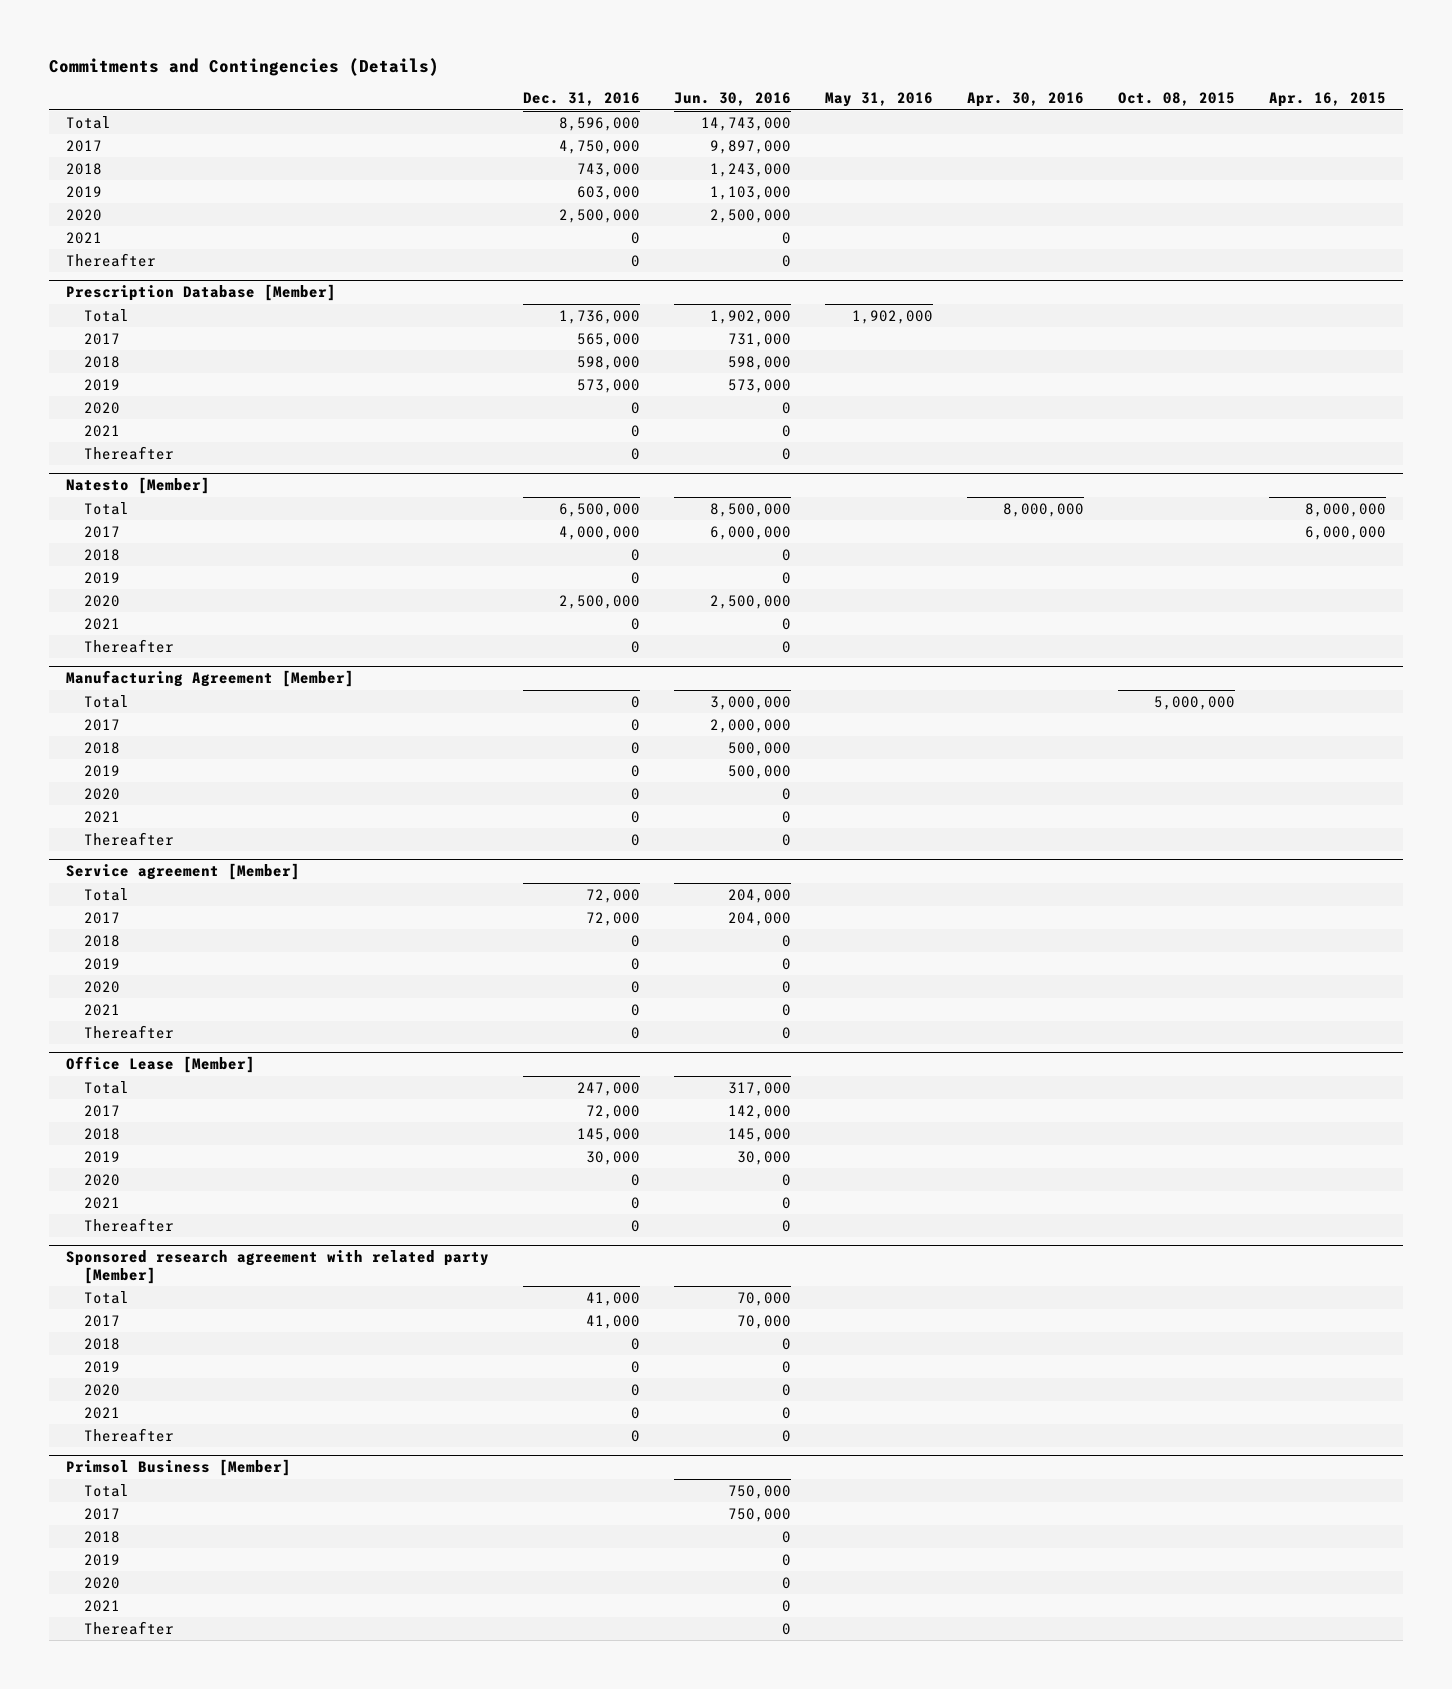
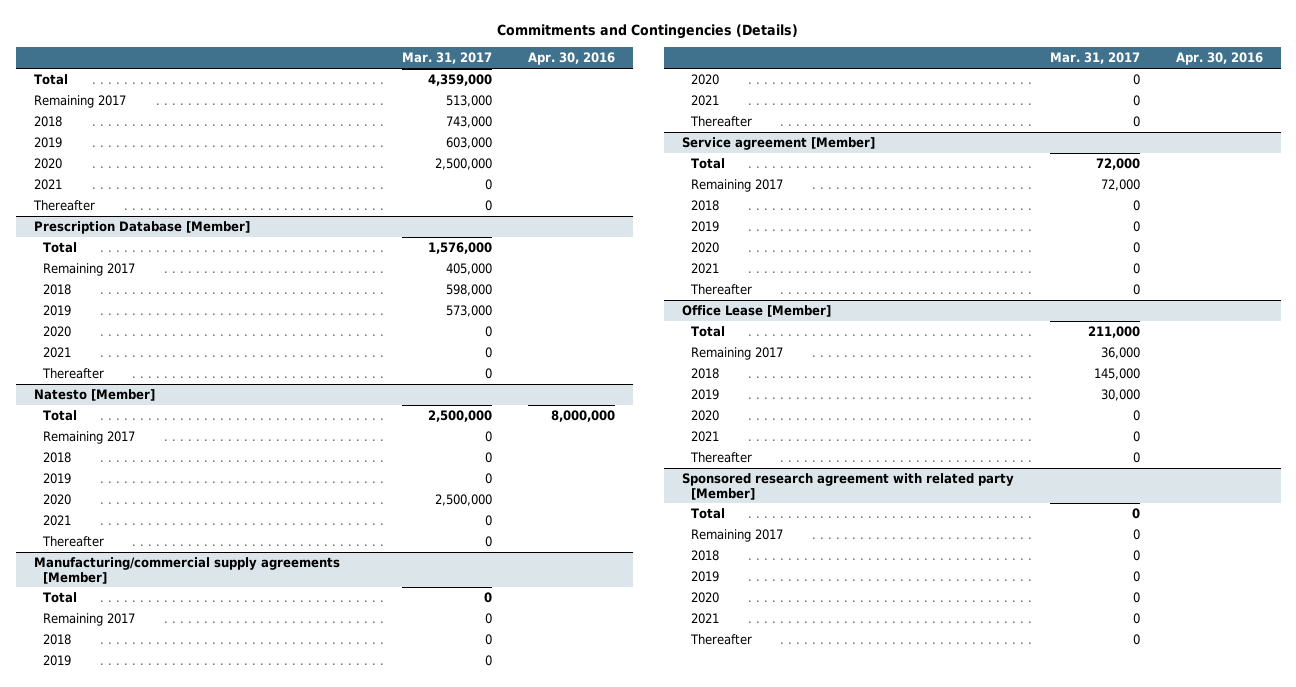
- | Dec. 31, 2016 | Jun. 30, 2016 | May 31, 2016 | Apr. 30, 2016 | Oct. 08, 2015 | Apr. 16, 2015
+ | Mar. 31, 2017 | Apr. 30, 2016
- 2017 | 4,750,000 | 9,897,000 | | | |
+ Remaining 2017 | 513,000 |
@ Prescription Database [Member]
- 2017 | 565,000 | 731,000 | | | |
+ Remaining 2017 | 405,000 |
@ Natesto [Member]
- 2017 | 4,000,000 | 6,000,000 | | | | 6,000,000
+ Remaining 2017 | 0 |
- Manufacturing Agreement [Member]
- Total | 0 | 3,000,000 | | | 5,000,000 |
- 2017 | 0 | 2,000,000 | | | |
- 2018 | 0 | 500,000 | | | |
- 2019 | 0 | 500,000 | | | |
- 2020 | 0 | 0 | | | |
- 2021 | 0 | 0 | | | |
- Thereafter | 0 | 0 | | | |
+ Manufacturing/commercial supply agreements [Member]
+ Total | 0 |
+ Remaining 2017 | 0 |
+ 2018 | 0 |
+ 2019 | 0 |
+ 2020 | 0 |
+ 2021 | 0 |
+ Thereafter | 0 |
@ Service agreement [Member]
- 2017 | 72,000 | 204,000 | | | |
+ Remaining 2017 | 72,000 |
@ Office Lease [Member]
- 2017 | 72,000 | 142,000 | | | |
+ Remaining 2017 | 36,000 |
@ Sponsored research agreement with related party [Member]
- 2017 | 41,000 | 70,000 | | | |
+ Remaining 2017 | 0 |
- Primsol Business [Member]
- Total | | 750,000 | | | |
- 2017 | | 750,000 | | | |
- 2018 | | 0 | | | |
- 2019 | | 0 | | | |
- 2020 | | 0 | | | |
- 2021 | | 0 | | | |
- Thereafter | | 0 | | | |

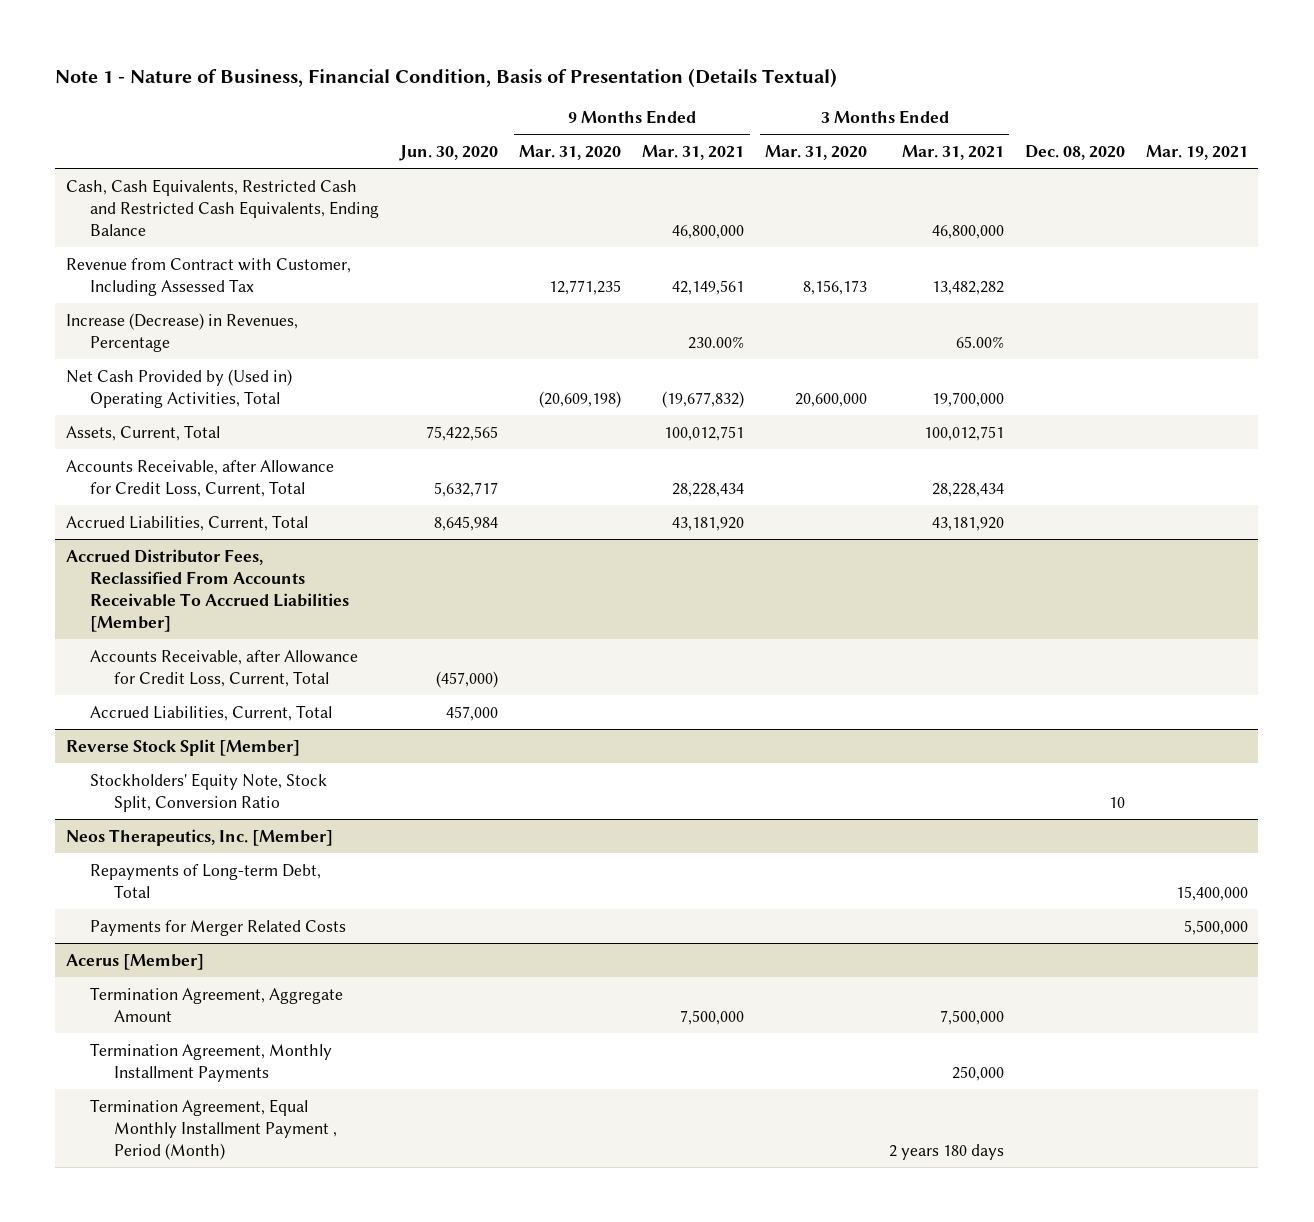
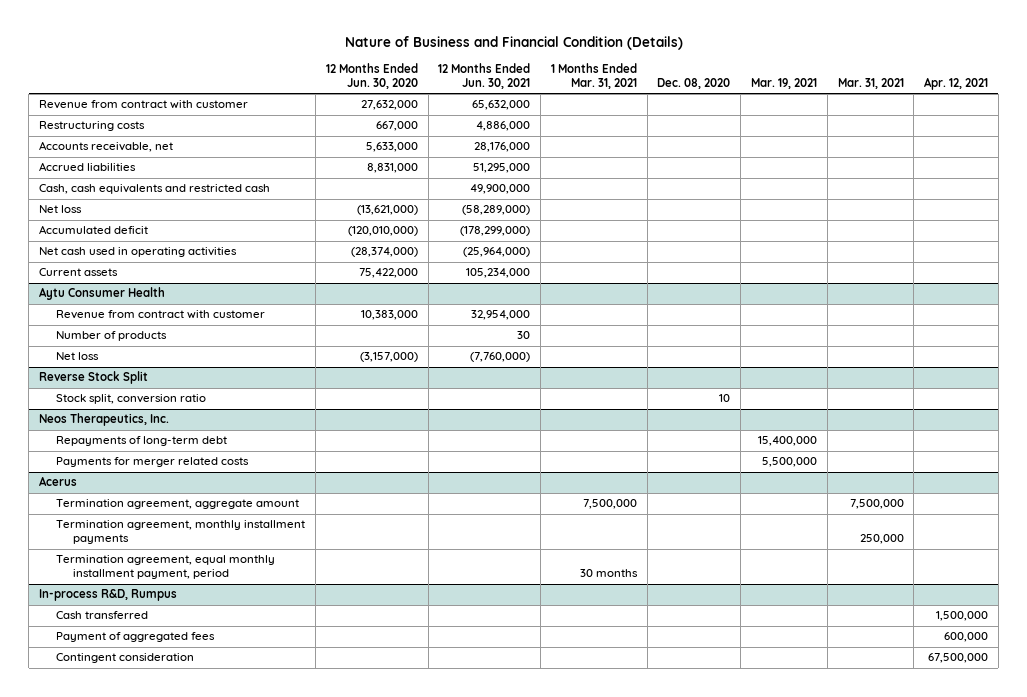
- Note 1 - Nature of Business, Financial Condition, Basis of Presentation (Details Textual)
+ Nature of Business and Financial Condition (Details)
- | Jun. 30, 2020 | 9 Months Ended Mar. 31, 2020 | 9 Months Ended Mar. 31, 2021 | 3 Months Ended Mar. 31, 2020 | 3 Months Ended Mar. 31, 2021 | Dec. 08, 2020 | Mar. 19, 2021
+ | 12 Months Ended Jun. 30, 2020 | 12 Months Ended Jun. 30, 2021 | 1 Months Ended Mar. 31, 2021 | Dec. 08, 2020 | Mar. 19, 2021 | Mar. 31, 2021 | Apr. 12, 2021
- Cash, Cash Equivalents, Restricted Cash and Restricted Cash Equivalents, Ending Balance | | | 46,800,000 | | 46,800,000 | |
- Revenue from Contract with Customer, Including Assessed Tax | | 12,771,235 | 42,149,561 | 8,156,173 | 13,482,282 | |
- Increase (Decrease) in Revenues, Percentage | | | 230.00% | | 65.00% | |
- Net Cash Provided by (Used in) Operating Activities, Total | | (20,609,198) | (19,677,832) | 20,600,000 | 19,700,000 | |
- Assets, Current, Total | 75,422,565 | | 100,012,751 | | 100,012,751 | |
- Accounts Receivable, after Allowance for Credit Loss, Current, Total | 5,632,717 | | 28,228,434 | | 28,228,434 | |
- Accrued Liabilities, Current, Total | 8,645,984 | | 43,181,920 | | 43,181,920 | |
- Accrued Distributor Fees, Reclassified From Accounts Receivable To Accrued Liabilities [Member]
- Accounts Receivable, after Allowance for Credit Loss, Current, Total | (457,000) | | | | | |
- Accrued Liabilities, Current, Total | 457,000 | | | | | |
- Reverse Stock Split [Member]
- Stockholders' Equity Note, Stock Split, Conversion Ratio | | | | | | 10 |
- Neos Therapeutics, Inc. [Member]
- Repayments of Long-term Debt, Total | | | | | | | 15,400,000
- Payments for Merger Related Costs | | | | | | | 5,500,000
- Acerus [Member]
- Termination Agreement, Aggregate Amount | | | 7,500,000 | | 7,500,000 | |
- Termination Agreement, Monthly Installment Payments | | | | | 250,000 | |
- Termination Agreement, Equal Monthly Installment Payment , Period (Month) | | | | | 2 years 180 days | |
+ Revenue from contract with customer | 27,632,000 | 65,632,000 | | | | |
+ Restructuring costs | 667,000 | 4,886,000 | | | | |
+ Accounts receivable, net | 5,633,000 | 28,176,000 | | | | |
+ Accrued liabilities | 8,831,000 | 51,295,000 | | | | |
+ Cash, cash equivalents and restricted cash | | 49,900,000 | | | | |
+ Net loss | (13,621,000) | (58,289,000) | | | | |
+ Accumulated deficit | (120,010,000) | (178,299,000) | | | | |
+ Net cash used in operating activities | (28,374,000) | (25,964,000) | | | | |
+ Current assets | 75,422,000 | 105,234,000 | | | | |
+ Aytu Consumer Health
+ Revenue from contract with customer | 10,383,000 | 32,954,000 | | | | |
+ Number of products | | 30 | | | | |
+ Net loss | (3,157,000) | (7,760,000) | | | | |
+ Reverse Stock Split
+ Stock split, conversion ratio | | | | 10 | | |
+ Neos Therapeutics, Inc.
+ Repayments of long-term debt | | | | | 15,400,000 | |
+ Payments for merger related costs | | | | | 5,500,000 | |
+ Acerus
+ Termination agreement, aggregate amount | | | 7,500,000 | | | 7,500,000 |
+ Termination agreement, monthly installment payments | | | | | | 250,000 |
+ Termination agreement, equal monthly installment payment, period | | | 30 months | | | |
+ In-process R&D, Rumpus
+ Cash transferred | | | | | | | 1,500,000
+ Payment of aggregated fees | | | | | | | 600,000
+ Contingent consideration | | | | | | | 67,500,000

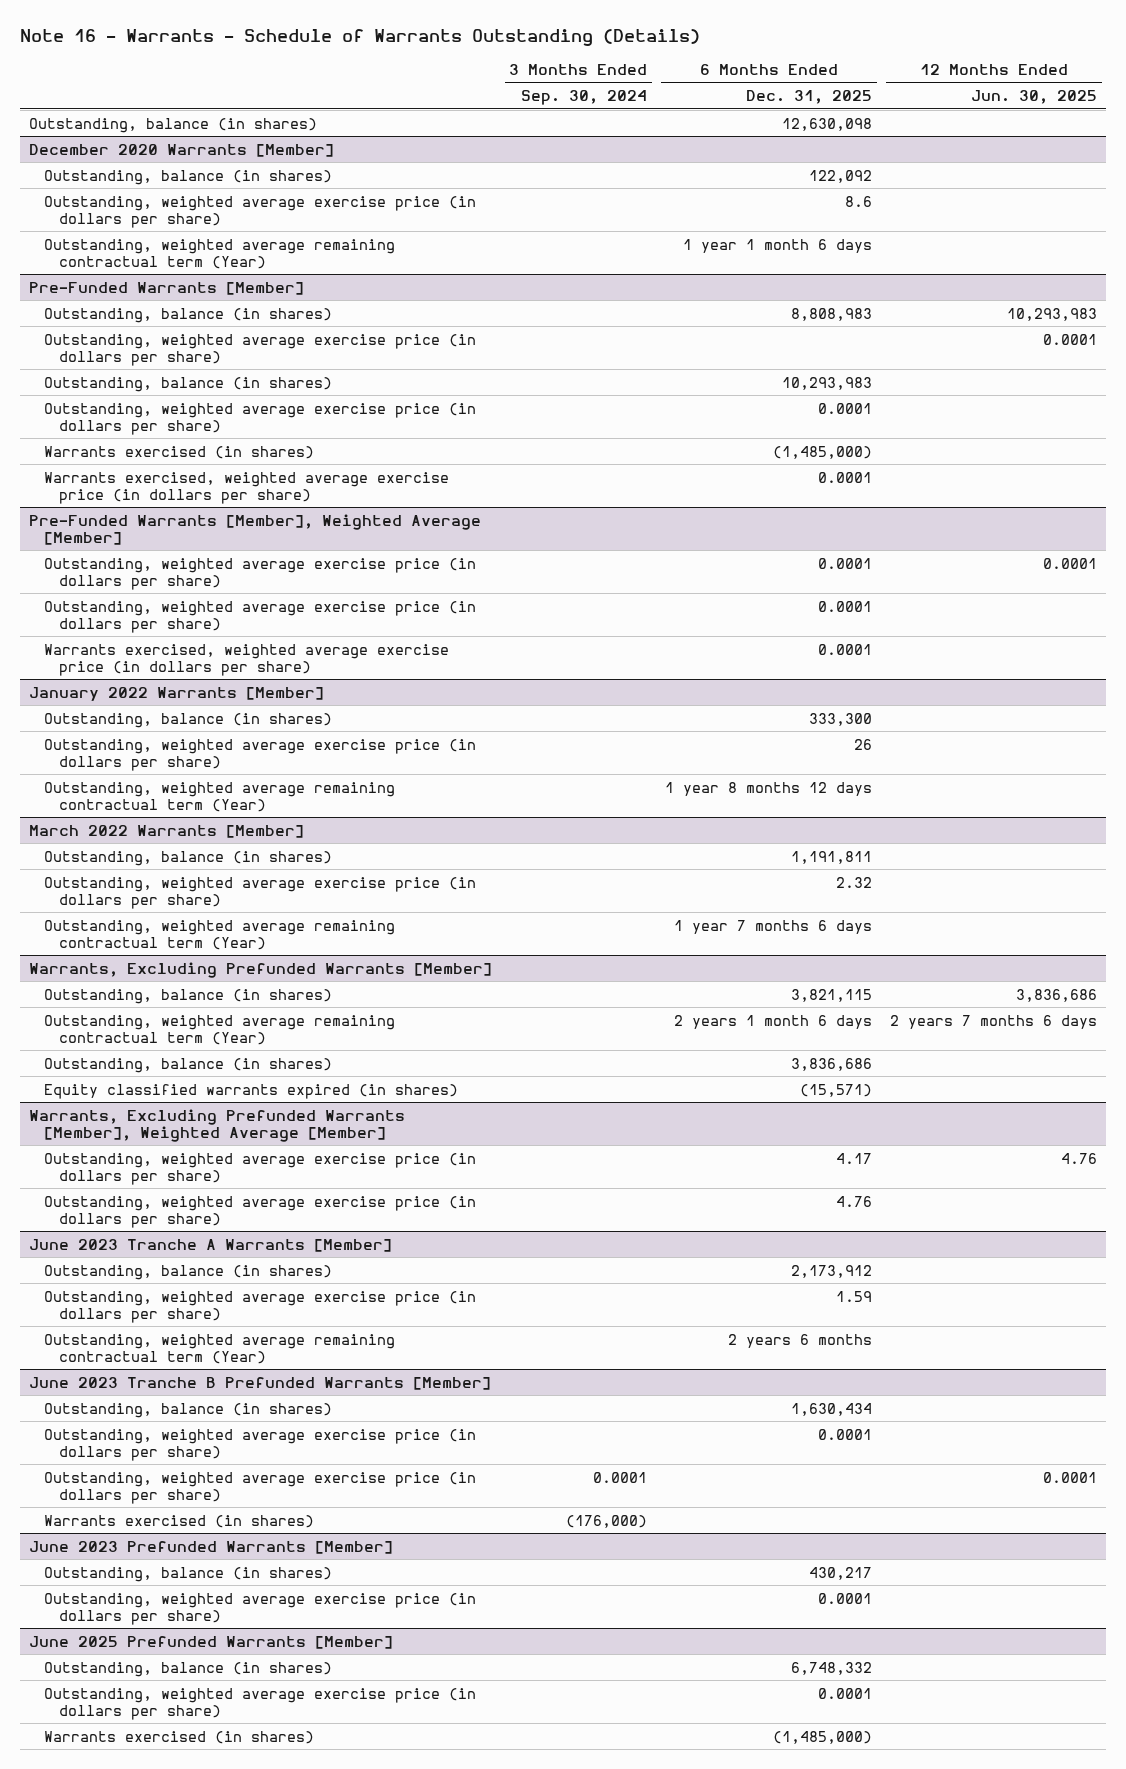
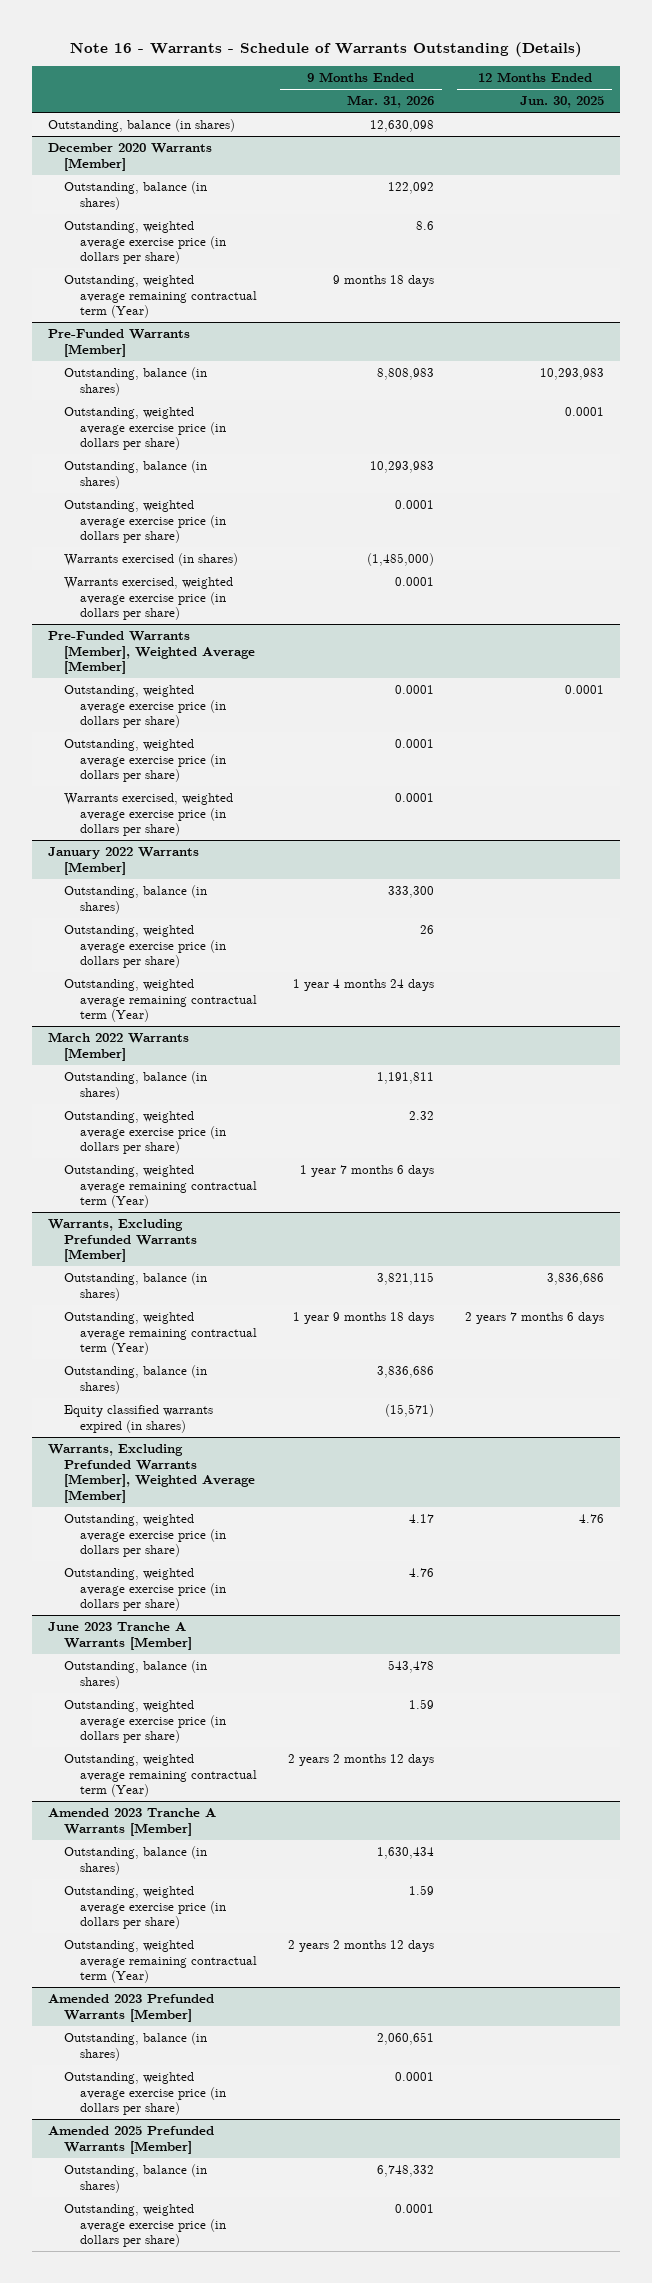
- | 3 Months Ended Sep. 30, 2024 | 6 Months Ended Dec. 31, 2025 | 12 Months Ended Jun. 30, 2025
+ | 9 Months Ended Mar. 31, 2026 | 12 Months Ended Jun. 30, 2025
- June 2023 Tranche B Prefunded Warrants [Member]
- Outstanding, balance (in shares) | | 1,630,434 |
- Outstanding, weighted average exercise price (in dollars per share) | | 0.0001 |
- Outstanding, weighted average exercise price (in dollars per share) | 0.0001 | | 0.0001
- Warrants exercised (in shares) | (176,000) | |
- June 2023 Prefunded Warrants [Member]
- Outstanding, balance (in shares) | | 430,217 |
- Outstanding, weighted average exercise price (in dollars per share) | | 0.0001 |
- June 2025 Prefunded Warrants [Member]
- Outstanding, balance (in shares) | | 6,748,332 |
- Outstanding, weighted average exercise price (in dollars per share) | | 0.0001 |
- Warrants exercised (in shares) | | (1,485,000) |
+ Amended 2023 Tranche A Warrants [Member]
+ Outstanding, balance (in shares) | 1,630,434 |
+ Outstanding, weighted average exercise price (in dollars per share) | 1.59 |
+ Outstanding, weighted average remaining contractual term (Year) | 2 years 2 months 12 days |
+ Amended 2023 Prefunded Warrants [Member]
+ Outstanding, balance (in shares) | 2,060,651 |
+ Outstanding, weighted average exercise price (in dollars per share) | 0.0001 |
+ Amended 2025 Prefunded Warrants [Member]
+ Outstanding, balance (in shares) | 6,748,332 |
+ Outstanding, weighted average exercise price (in dollars per share) | 0.0001 |

